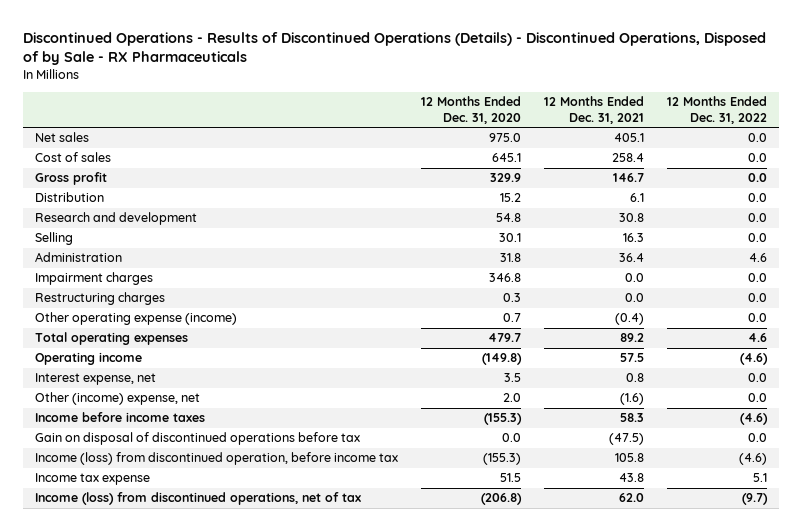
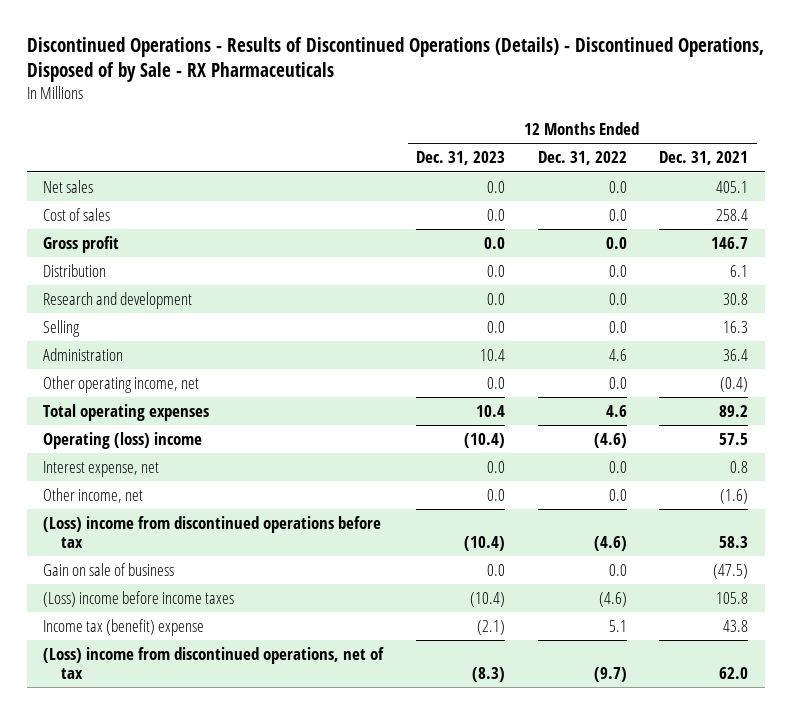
- | 12 Months Ended Dec. 31, 2020 | 12 Months Ended Dec. 31, 2021 | 12 Months Ended Dec. 31, 2022
+ | 12 Months Ended Dec. 31, 2023 | 12 Months Ended Dec. 31, 2022 | 12 Months Ended Dec. 31, 2021
- Impairment charges | 346.8 | 0.0 | 0.0
- Restructuring charges | 0.3 | 0.0 | 0.0
- Other operating expense (income) | 0.7 | (0.4) | 0.0
+ Other operating income, net | 0.0 | 0.0 | (0.4)
- Operating income | (149.8) | 57.5 | (4.6)
+ Operating (loss) income | (10.4) | (4.6) | 57.5
- Other (income) expense, net | 2.0 | (1.6) | 0.0
- Income before income taxes | (155.3) | 58.3 | (4.6)
- Gain on disposal of discontinued operations before tax | 0.0 | (47.5) | 0.0
- Income (loss) from discontinued operation, before income tax | (155.3) | 105.8 | (4.6)
- Income tax expense | 51.5 | 43.8 | 5.1
- Income (loss) from discontinued operations, net of tax | (206.8) | 62.0 | (9.7)
+ Other income, net | 0.0 | 0.0 | (1.6)
+ (Loss) income from discontinued operations before tax | (10.4) | (4.6) | 58.3
+ Gain on sale of business | 0.0 | 0.0 | (47.5)
+ (Loss) income before income taxes | (10.4) | (4.6) | 105.8
+ Income tax (benefit) expense | (2.1) | 5.1 | 43.8
+ (Loss) income from discontinued operations, net of tax | (8.3) | (9.7) | 62.0

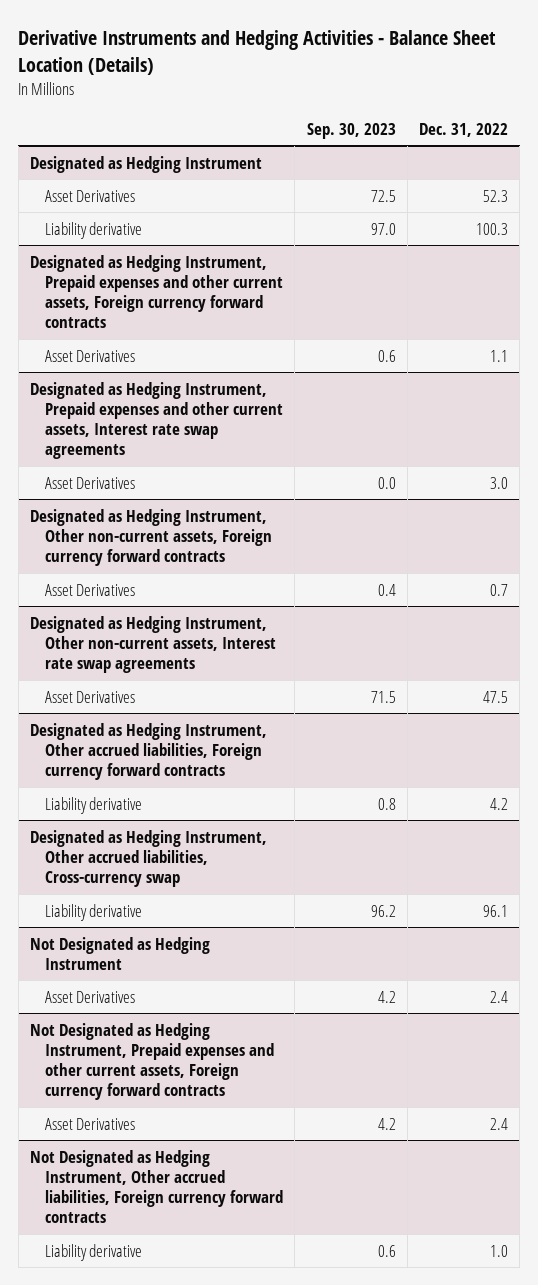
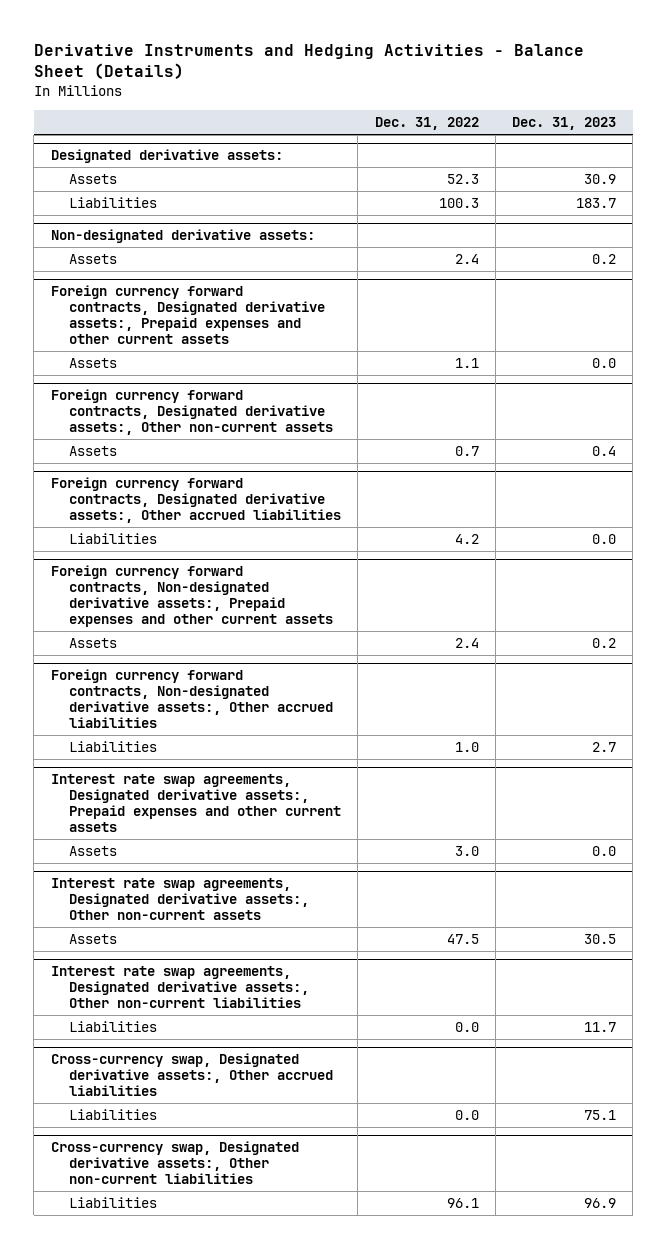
- Derivative Instruments and Hedging Activities - Balance Sheet Location (Details)
+ Derivative Instruments and Hedging Activities - Balance Sheet (Details)
- | Sep. 30, 2023 | Dec. 31, 2022
+ | Dec. 31, 2022 | Dec. 31, 2023
- Designated as Hedging Instrument
- Asset Derivatives | 72.5 | 52.3
- Liability derivative | 97.0 | 100.3
- Designated as Hedging Instrument, Prepaid expenses and other current assets, Foreign currency forward contracts
- Asset Derivatives | 0.6 | 1.1
- Designated as Hedging Instrument, Prepaid expenses and other current assets, Interest rate swap agreements
- Asset Derivatives | 0.0 | 3.0
- Designated as Hedging Instrument, Other non-current assets, Foreign currency forward contracts
- Asset Derivatives | 0.4 | 0.7
- Designated as Hedging Instrument, Other non-current assets, Interest rate swap agreements
- Asset Derivatives | 71.5 | 47.5
- Designated as Hedging Instrument, Other accrued liabilities, Foreign currency forward contracts
- Liability derivative | 0.8 | 4.2
- Designated as Hedging Instrument, Other accrued liabilities, Cross-currency swap
- Liability derivative | 96.2 | 96.1
- Not Designated as Hedging Instrument
- Asset Derivatives | 4.2 | 2.4
- Not Designated as Hedging Instrument, Prepaid expenses and other current assets, Foreign currency forward contracts
- Asset Derivatives | 4.2 | 2.4
- Not Designated as Hedging Instrument, Other accrued liabilities, Foreign currency forward contracts
- Liability derivative | 0.6 | 1.0
+ Designated derivative assets:
+ Assets | 52.3 | 30.9
+ Liabilities | 100.3 | 183.7
+ Non-designated derivative assets:
+ Assets | 2.4 | 0.2
+ Foreign currency forward contracts, Designated derivative assets:, Prepaid expenses and other current assets
+ Assets | 1.1 | 0.0
+ Foreign currency forward contracts, Designated derivative assets:, Other non-current assets
+ Assets | 0.7 | 0.4
+ Foreign currency forward contracts, Designated derivative assets:, Other accrued liabilities
+ Liabilities | 4.2 | 0.0
+ Foreign currency forward contracts, Non-designated derivative assets:, Prepaid expenses and other current assets
+ Assets | 2.4 | 0.2
+ Foreign currency forward contracts, Non-designated derivative assets:, Other accrued liabilities
+ Liabilities | 1.0 | 2.7
+ Interest rate swap agreements, Designated derivative assets:, Prepaid expenses and other current assets
+ Assets | 3.0 | 0.0
+ Interest rate swap agreements, Designated derivative assets:, Other non-current assets
+ Assets | 47.5 | 30.5
+ Interest rate swap agreements, Designated derivative assets:, Other non-current liabilities
+ Liabilities | 0.0 | 11.7
+ Cross-currency swap, Designated derivative assets:, Other accrued liabilities
+ Liabilities | 0.0 | 75.1
+ Cross-currency swap, Designated derivative assets:, Other non-current liabilities
+ Liabilities | 96.1 | 96.9

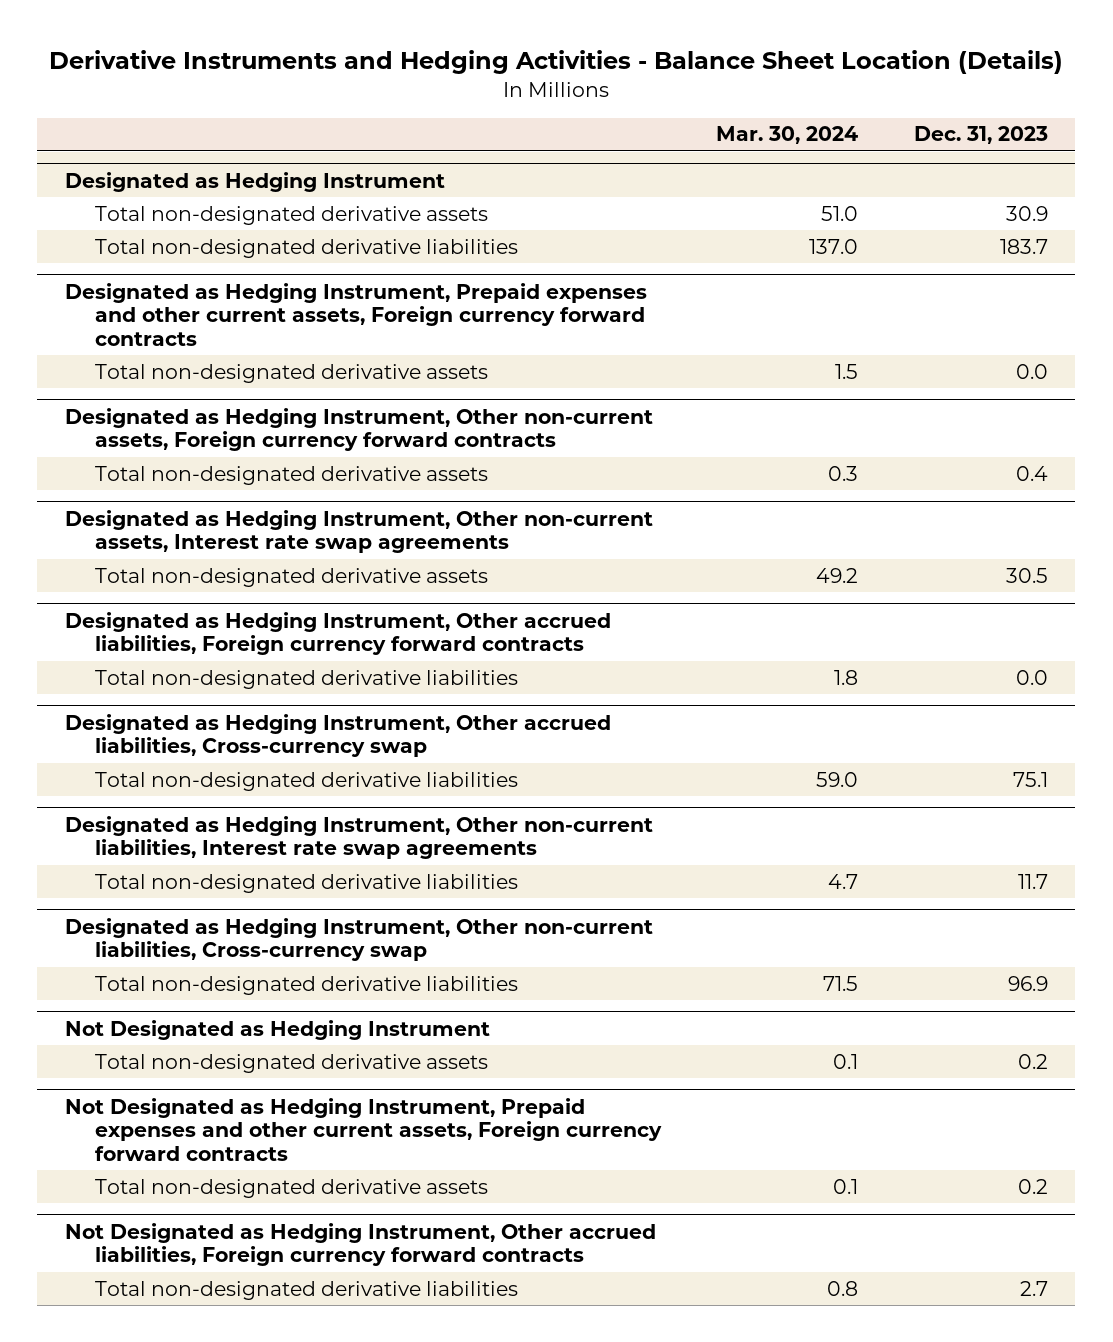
- Derivative Instruments and Hedging Activities - Balance Sheet (Details)
+ Derivative Instruments and Hedging Activities - Balance Sheet Location (Details)
- | Dec. 31, 2022 | Dec. 31, 2023
+ | Mar. 30, 2024 | Dec. 31, 2023
- Designated derivative assets:
- Assets | 52.3 | 30.9
- Liabilities | 100.3 | 183.7
- Non-designated derivative assets:
- Assets | 2.4 | 0.2
- Foreign currency forward contracts, Designated derivative assets:, Prepaid expenses and other current assets
- Assets | 1.1 | 0.0
- Foreign currency forward contracts, Designated derivative assets:, Other non-current assets
- Assets | 0.7 | 0.4
- Foreign currency forward contracts, Designated derivative assets:, Other accrued liabilities
- Liabilities | 4.2 | 0.0
- Foreign currency forward contracts, Non-designated derivative assets:, Prepaid expenses and other current assets
- Assets | 2.4 | 0.2
- Foreign currency forward contracts, Non-designated derivative assets:, Other accrued liabilities
- Liabilities | 1.0 | 2.7
- Interest rate swap agreements, Designated derivative assets:, Prepaid expenses and other current assets
- Assets | 3.0 | 0.0
- Interest rate swap agreements, Designated derivative assets:, Other non-current assets
- Assets | 47.5 | 30.5
- Interest rate swap agreements, Designated derivative assets:, Other non-current liabilities
- Liabilities | 0.0 | 11.7
- Cross-currency swap, Designated derivative assets:, Other accrued liabilities
- Liabilities | 0.0 | 75.1
- Cross-currency swap, Designated derivative assets:, Other non-current liabilities
- Liabilities | 96.1 | 96.9
+ Designated as Hedging Instrument
+ Total non-designated derivative assets | 51.0 | 30.9
+ Total non-designated derivative liabilities | 137.0 | 183.7
+ Designated as Hedging Instrument, Prepaid expenses and other current assets, Foreign currency forward contracts
+ Total non-designated derivative assets | 1.5 | 0.0
+ Designated as Hedging Instrument, Other non-current assets, Foreign currency forward contracts
+ Total non-designated derivative assets | 0.3 | 0.4
+ Designated as Hedging Instrument, Other non-current assets, Interest rate swap agreements
+ Total non-designated derivative assets | 49.2 | 30.5
+ Designated as Hedging Instrument, Other accrued liabilities, Foreign currency forward contracts
+ Total non-designated derivative liabilities | 1.8 | 0.0
+ Designated as Hedging Instrument, Other accrued liabilities, Cross-currency swap
+ Total non-designated derivative liabilities | 59.0 | 75.1
+ Designated as Hedging Instrument, Other non-current liabilities, Interest rate swap agreements
+ Total non-designated derivative liabilities | 4.7 | 11.7
+ Designated as Hedging Instrument, Other non-current liabilities, Cross-currency swap
+ Total non-designated derivative liabilities | 71.5 | 96.9
+ Not Designated as Hedging Instrument
+ Total non-designated derivative assets | 0.1 | 0.2
+ Not Designated as Hedging Instrument, Prepaid expenses and other current assets, Foreign currency forward contracts
+ Total non-designated derivative assets | 0.1 | 0.2
+ Not Designated as Hedging Instrument, Other accrued liabilities, Foreign currency forward contracts
+ Total non-designated derivative liabilities | 0.8 | 2.7

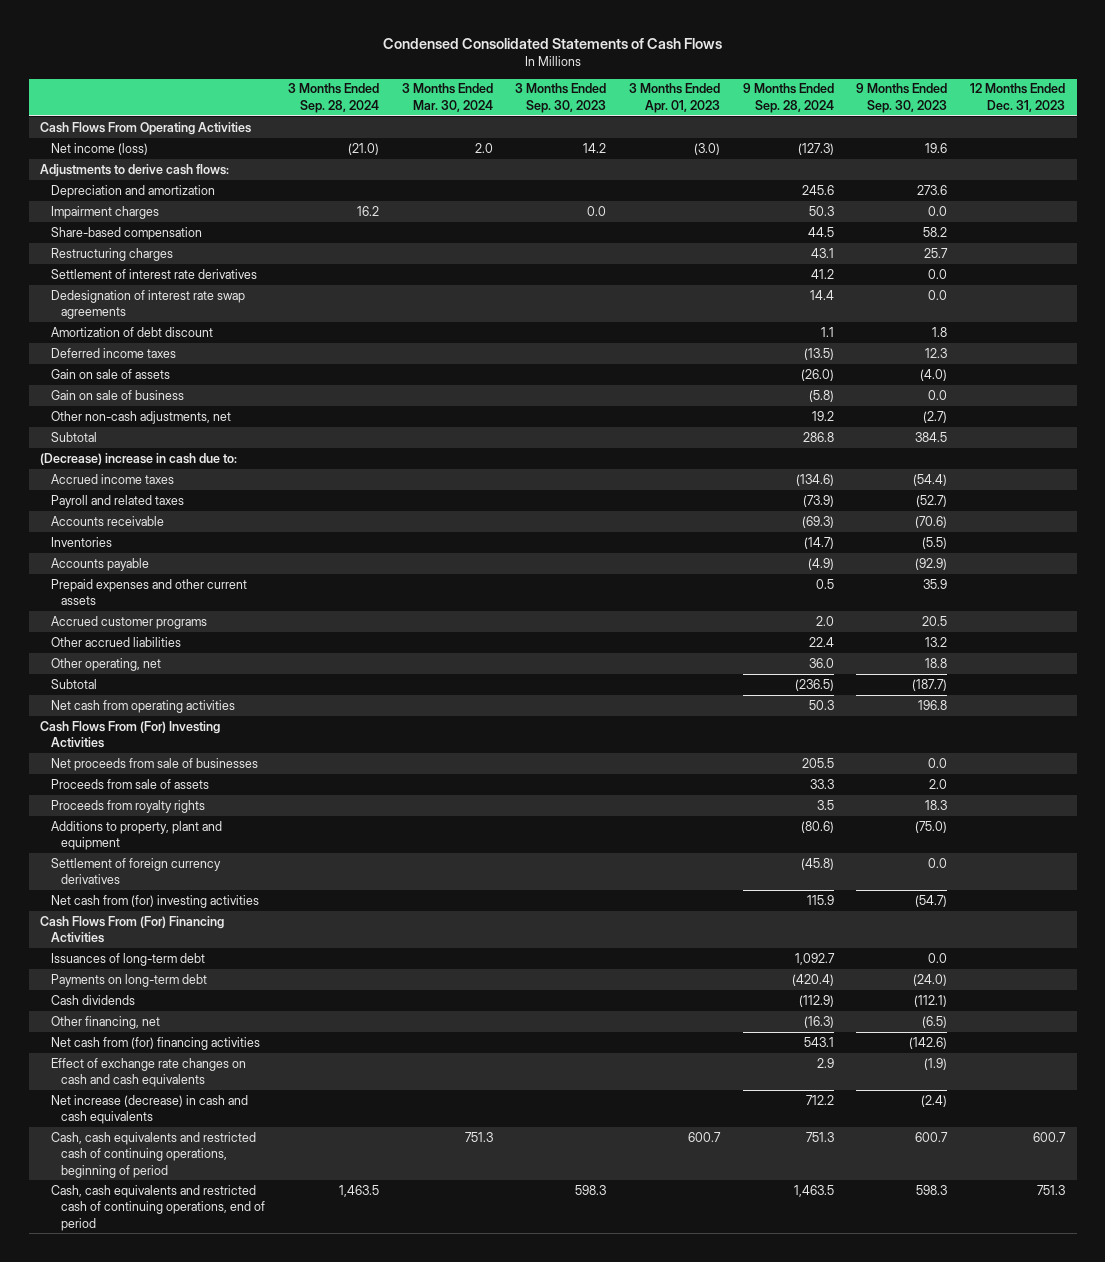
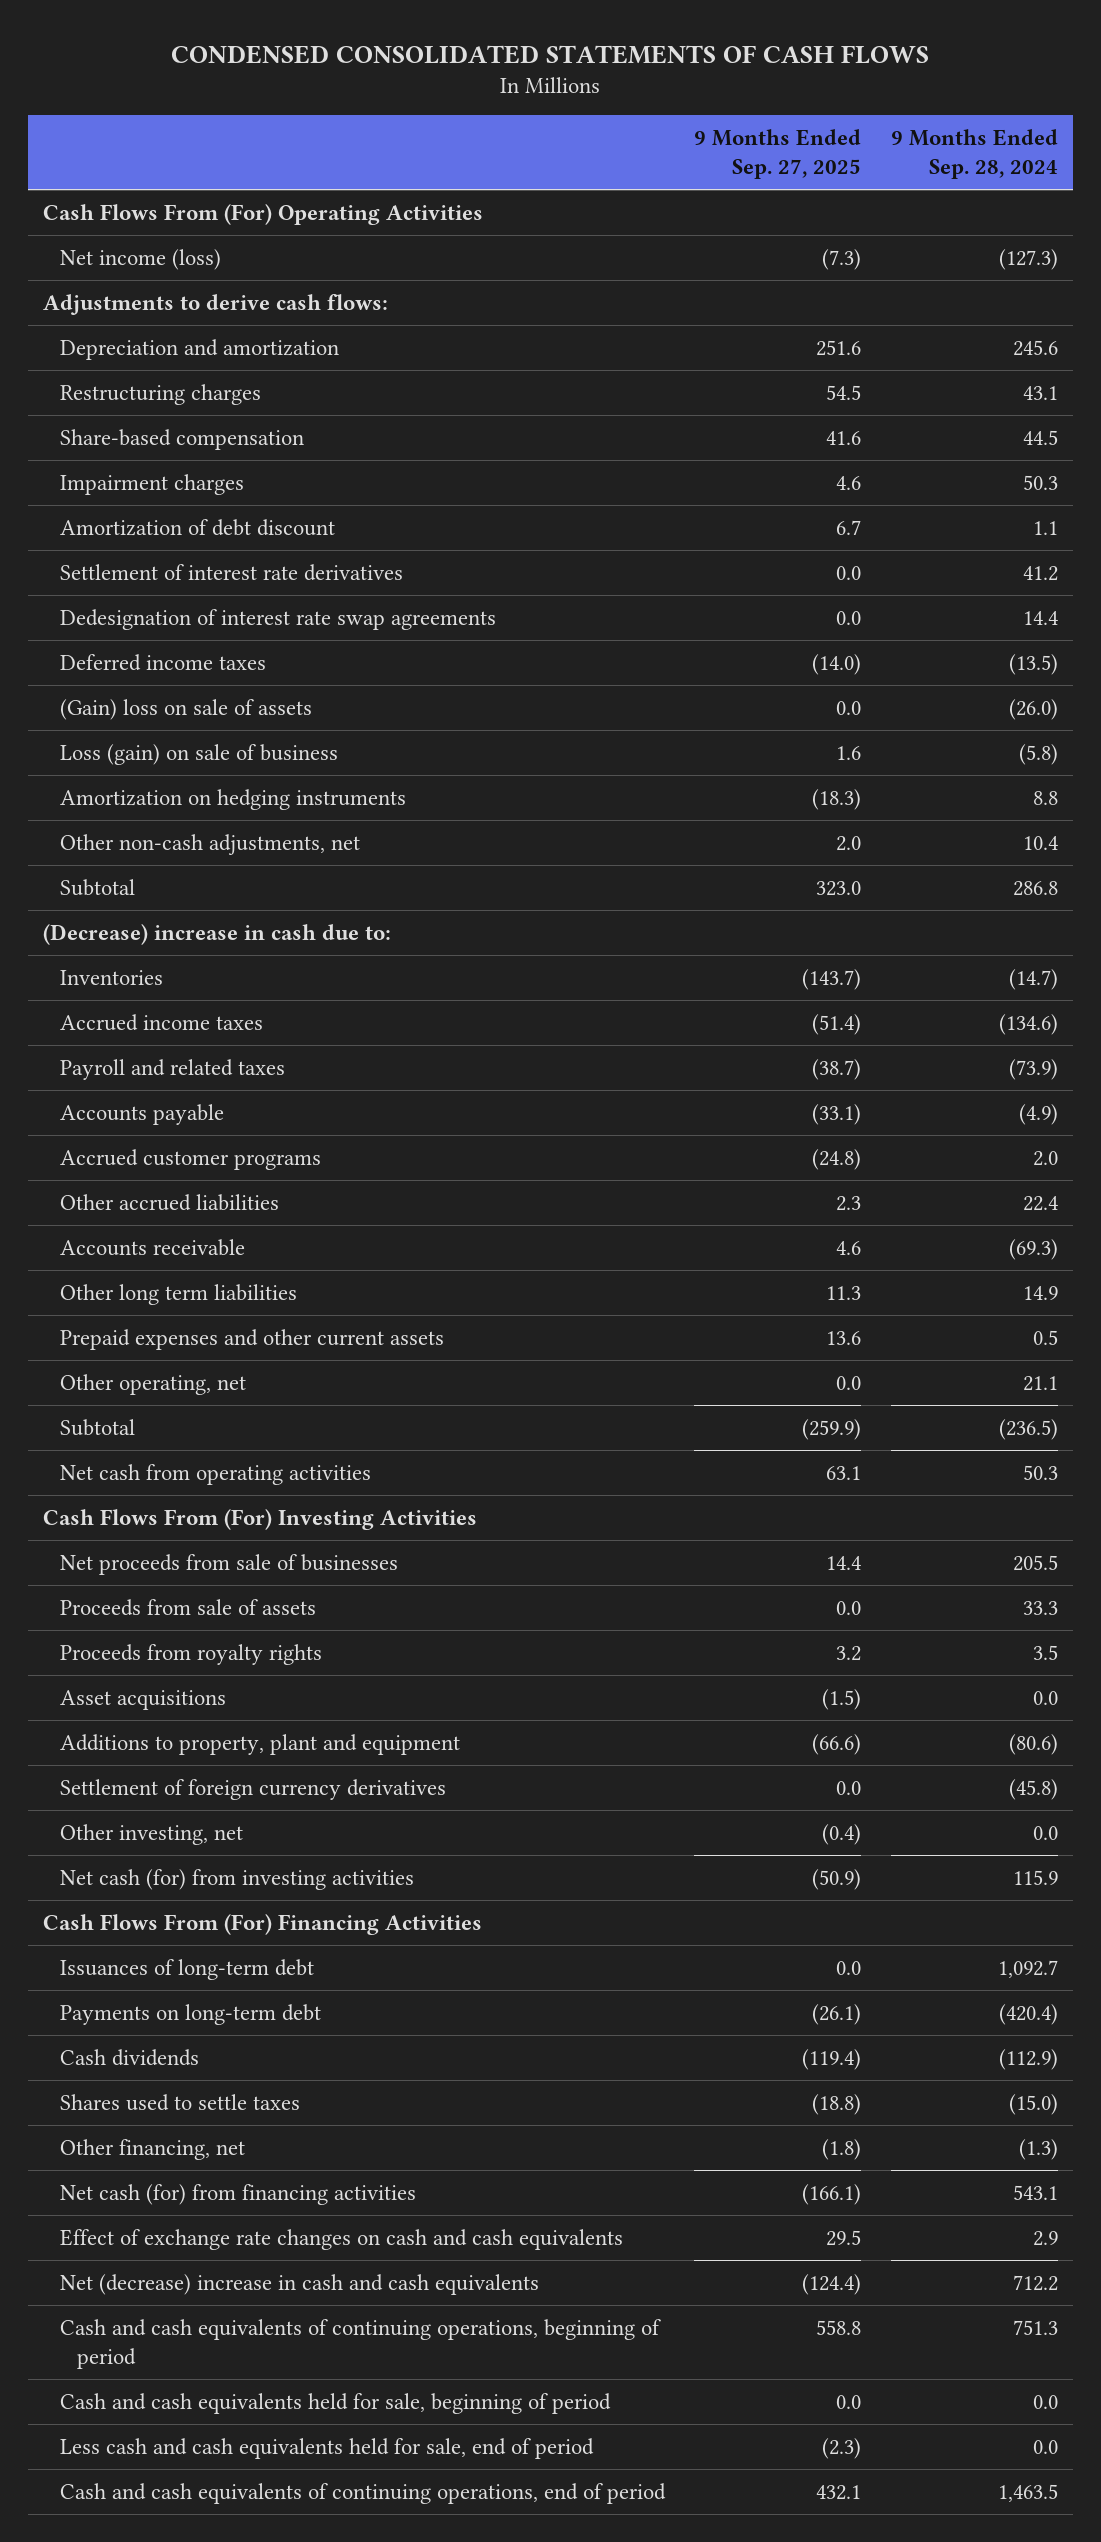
- Condensed Consolidated Statements of Cash Flows
+ CONDENSED CONSOLIDATED STATEMENTS OF CASH FLOWS
- | 3 Months Ended Sep. 28, 2024 | 3 Months Ended Mar. 30, 2024 | 3 Months Ended Sep. 30, 2023 | 3 Months Ended Apr. 01, 2023 | 9 Months Ended Sep. 28, 2024 | 9 Months Ended Sep. 30, 2023 | 12 Months Ended Dec. 31, 2023
+ | 9 Months Ended Sep. 27, 2025 | 9 Months Ended Sep. 28, 2024
- Cash Flows From Operating Activities
+ Cash Flows From (For) Operating Activities
moved down: Share-based compensation | 41.6 | 44.5
moved down: Impairment charges | 4.6 | 50.3
moved up: Amortization of debt discount | 6.7 | 1.1
- Gain on sale of assets | | | | | (26.0) | (4.0) |
- Gain on sale of business | | | | | (5.8) | 0.0 |
- Other non-cash adjustments, net | | | | | 19.2 | (2.7) |
+ (Gain) loss on sale of assets | 0.0 | (26.0)
+ Loss (gain) on sale of business | 1.6 | (5.8)
+ Amortization on hedging instruments | (18.3) | 8.8
+ Other non-cash adjustments, net | 2.0 | 10.4
moved up: Inventories | (143.7) | (14.7)
- Other operating, net | | | | | 36.0 | 18.8 |
moved down: Accounts receivable | 4.6 | (69.3)
+ Other long term liabilities | 11.3 | 14.9
moved down: Prepaid expenses and other current assets | 13.6 | 0.5
+ Other operating, net | 0.0 | 21.1
+ Asset acquisitions | (1.5) | 0.0
- Net cash from (for) investing activities | | | | | 115.9 | (54.7) |
+ Other investing, net | (0.4) | 0.0
+ Net cash (for) from investing activities | (50.9) | 115.9
- Other financing, net | | | | | (16.3) | (6.5) |
- Net cash from (for) financing activities | | | | | 543.1 | (142.6) |
+ Shares used to settle taxes | (18.8) | (15.0)
+ Other financing, net | (1.8) | (1.3)
+ Net cash (for) from financing activities | (166.1) | 543.1
- Net increase (decrease) in cash and cash equivalents | | | | | 712.2 | (2.4) |
- Cash, cash equivalents and restricted cash of continuing operations, beginning of period | | 751.3 | | 600.7 | 751.3 | 600.7 | 600.7
- Cash, cash equivalents and restricted cash of continuing operations, end of period | 1,463.5 | | 598.3 | | 1,463.5 | 598.3 | 751.3
+ Net (decrease) increase in cash and cash equivalents | (124.4) | 712.2
+ Cash and cash equivalents of continuing operations, beginning of period | 558.8 | 751.3
+ Cash and cash equivalents held for sale, beginning of period | 0.0 | 0.0
+ Less cash and cash equivalents held for sale, end of period | (2.3) | 0.0
+ Cash and cash equivalents of continuing operations, end of period | 432.1 | 1,463.5

